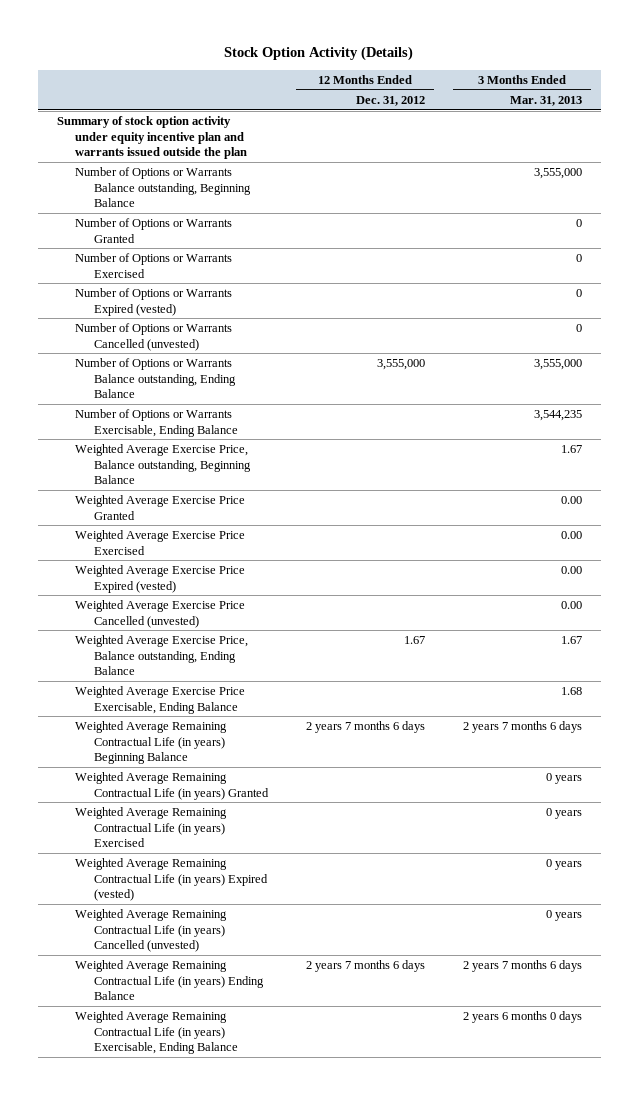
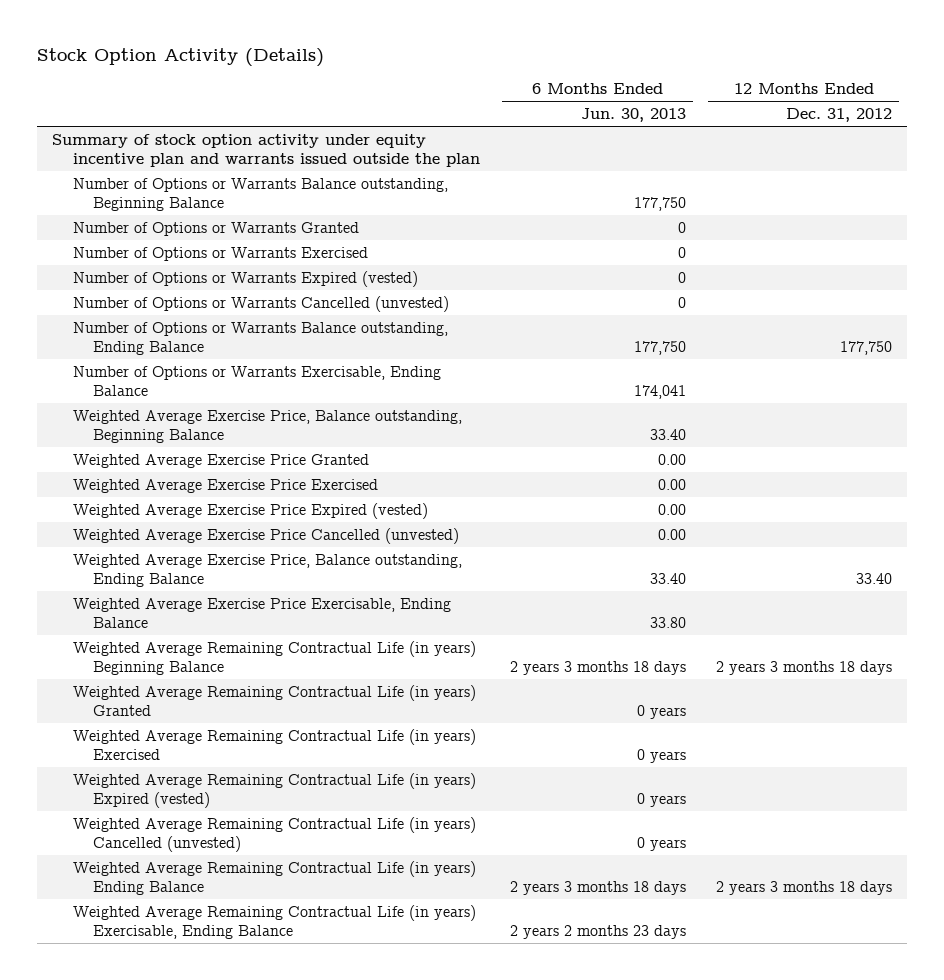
- | 12 Months Ended Dec. 31, 2012 | 3 Months Ended Mar. 31, 2013
+ | 6 Months Ended Jun. 30, 2013 | 12 Months Ended Dec. 31, 2012
- Number of Options or Warrants Balance outstanding, Ending Balance | 3,555,000 | 3,555,000
+ Number of Options or Warrants Balance outstanding, Ending Balance | 177,750 | 177,750
- Weighted Average Exercise Price, Balance outstanding, Ending Balance | 1.67 | 1.67
+ Weighted Average Exercise Price, Balance outstanding, Ending Balance | 33.40 | 33.40
- Weighted Average Remaining Contractual Life (in years) Beginning Balance | 2 years 7 months 6 days | 2 years 7 months 6 days
+ Weighted Average Remaining Contractual Life (in years) Beginning Balance | 2 years 3 months 18 days | 2 years 3 months 18 days
- Weighted Average Remaining Contractual Life (in years) Ending Balance | 2 years 7 months 6 days | 2 years 7 months 6 days
+ Weighted Average Remaining Contractual Life (in years) Ending Balance | 2 years 3 months 18 days | 2 years 3 months 18 days

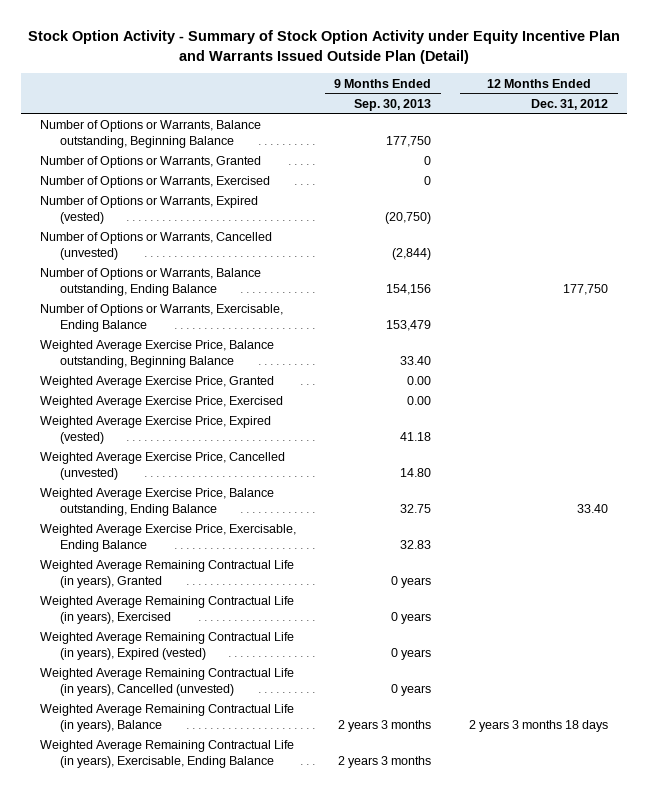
- Stock Option Activity (Details)
+ Stock Option Activity - Summary of Stock Option Activity under Equity Incentive Plan and Warrants Issued Outside Plan (Detail)
- | 6 Months Ended Jun. 30, 2013 | 12 Months Ended Dec. 31, 2012
+ | 9 Months Ended Sep. 30, 2013 | 12 Months Ended Dec. 31, 2012
- Summary of stock option activity under equity incentive plan and warrants issued outside the plan
- Number of Options or Warrants Balance outstanding, Beginning Balance | 177,750 |
- Number of Options or Warrants Granted | 0 |
- Number of Options or Warrants Exercised | 0 |
- Number of Options or Warrants Expired (vested) | 0 |
- Number of Options or Warrants Cancelled (unvested) | 0 |
- Number of Options or Warrants Balance outstanding, Ending Balance | 177,750 | 177,750
- Number of Options or Warrants Exercisable, Ending Balance | 174,041 |
+ Number of Options or Warrants, Balance outstanding, Beginning Balance | 177,750 |
+ Number of Options or Warrants, Granted | 0 |
+ Number of Options or Warrants, Exercised | 0 |
+ Number of Options or Warrants, Expired (vested) | (20,750) |
+ Number of Options or Warrants, Cancelled (unvested) | (2,844) |
+ Number of Options or Warrants, Balance outstanding, Ending Balance | 154,156 | 177,750
+ Number of Options or Warrants, Exercisable, Ending Balance | 153,479 |
- Weighted Average Exercise Price Granted | 0.00 |
- Weighted Average Exercise Price Exercised | 0.00 |
- Weighted Average Exercise Price Expired (vested) | 0.00 |
- Weighted Average Exercise Price Cancelled (unvested) | 0.00 |
+ Weighted Average Exercise Price, Granted | 0.00 |
+ Weighted Average Exercise Price, Exercised | 0.00 |
+ Weighted Average Exercise Price, Expired (vested) | 41.18 |
+ Weighted Average Exercise Price, Cancelled (unvested) | 14.80 |
- Weighted Average Exercise Price Exercisable, Ending Balance | 33.80 |
- Weighted Average Remaining Contractual Life (in years) Beginning Balance | 2 years 3 months 18 days | 2 years 3 months 18 days
- Weighted Average Remaining Contractual Life (in years) Granted | 0 years |
- Weighted Average Remaining Contractual Life (in years) Exercised | 0 years |
- Weighted Average Remaining Contractual Life (in years) Expired (vested) | 0 years |
- Weighted Average Remaining Contractual Life (in years) Cancelled (unvested) | 0 years |
- Weighted Average Remaining Contractual Life (in years) Ending Balance | 2 years 3 months 18 days | 2 years 3 months 18 days
- Weighted Average Remaining Contractual Life (in years) Exercisable, Ending Balance | 2 years 2 months 23 days |
+ Weighted Average Exercise Price, Exercisable, Ending Balance | 32.83 |
+ Weighted Average Remaining Contractual Life (in years), Granted | 0 years |
+ Weighted Average Remaining Contractual Life (in years), Exercised | 0 years |
+ Weighted Average Remaining Contractual Life (in years), Expired (vested) | 0 years |
+ Weighted Average Remaining Contractual Life (in years), Cancelled (unvested) | 0 years |
+ Weighted Average Remaining Contractual Life (in years), Balance | 2 years 3 months | 2 years 3 months 18 days
+ Weighted Average Remaining Contractual Life (in years), Exercisable, Ending Balance | 2 years 3 months |

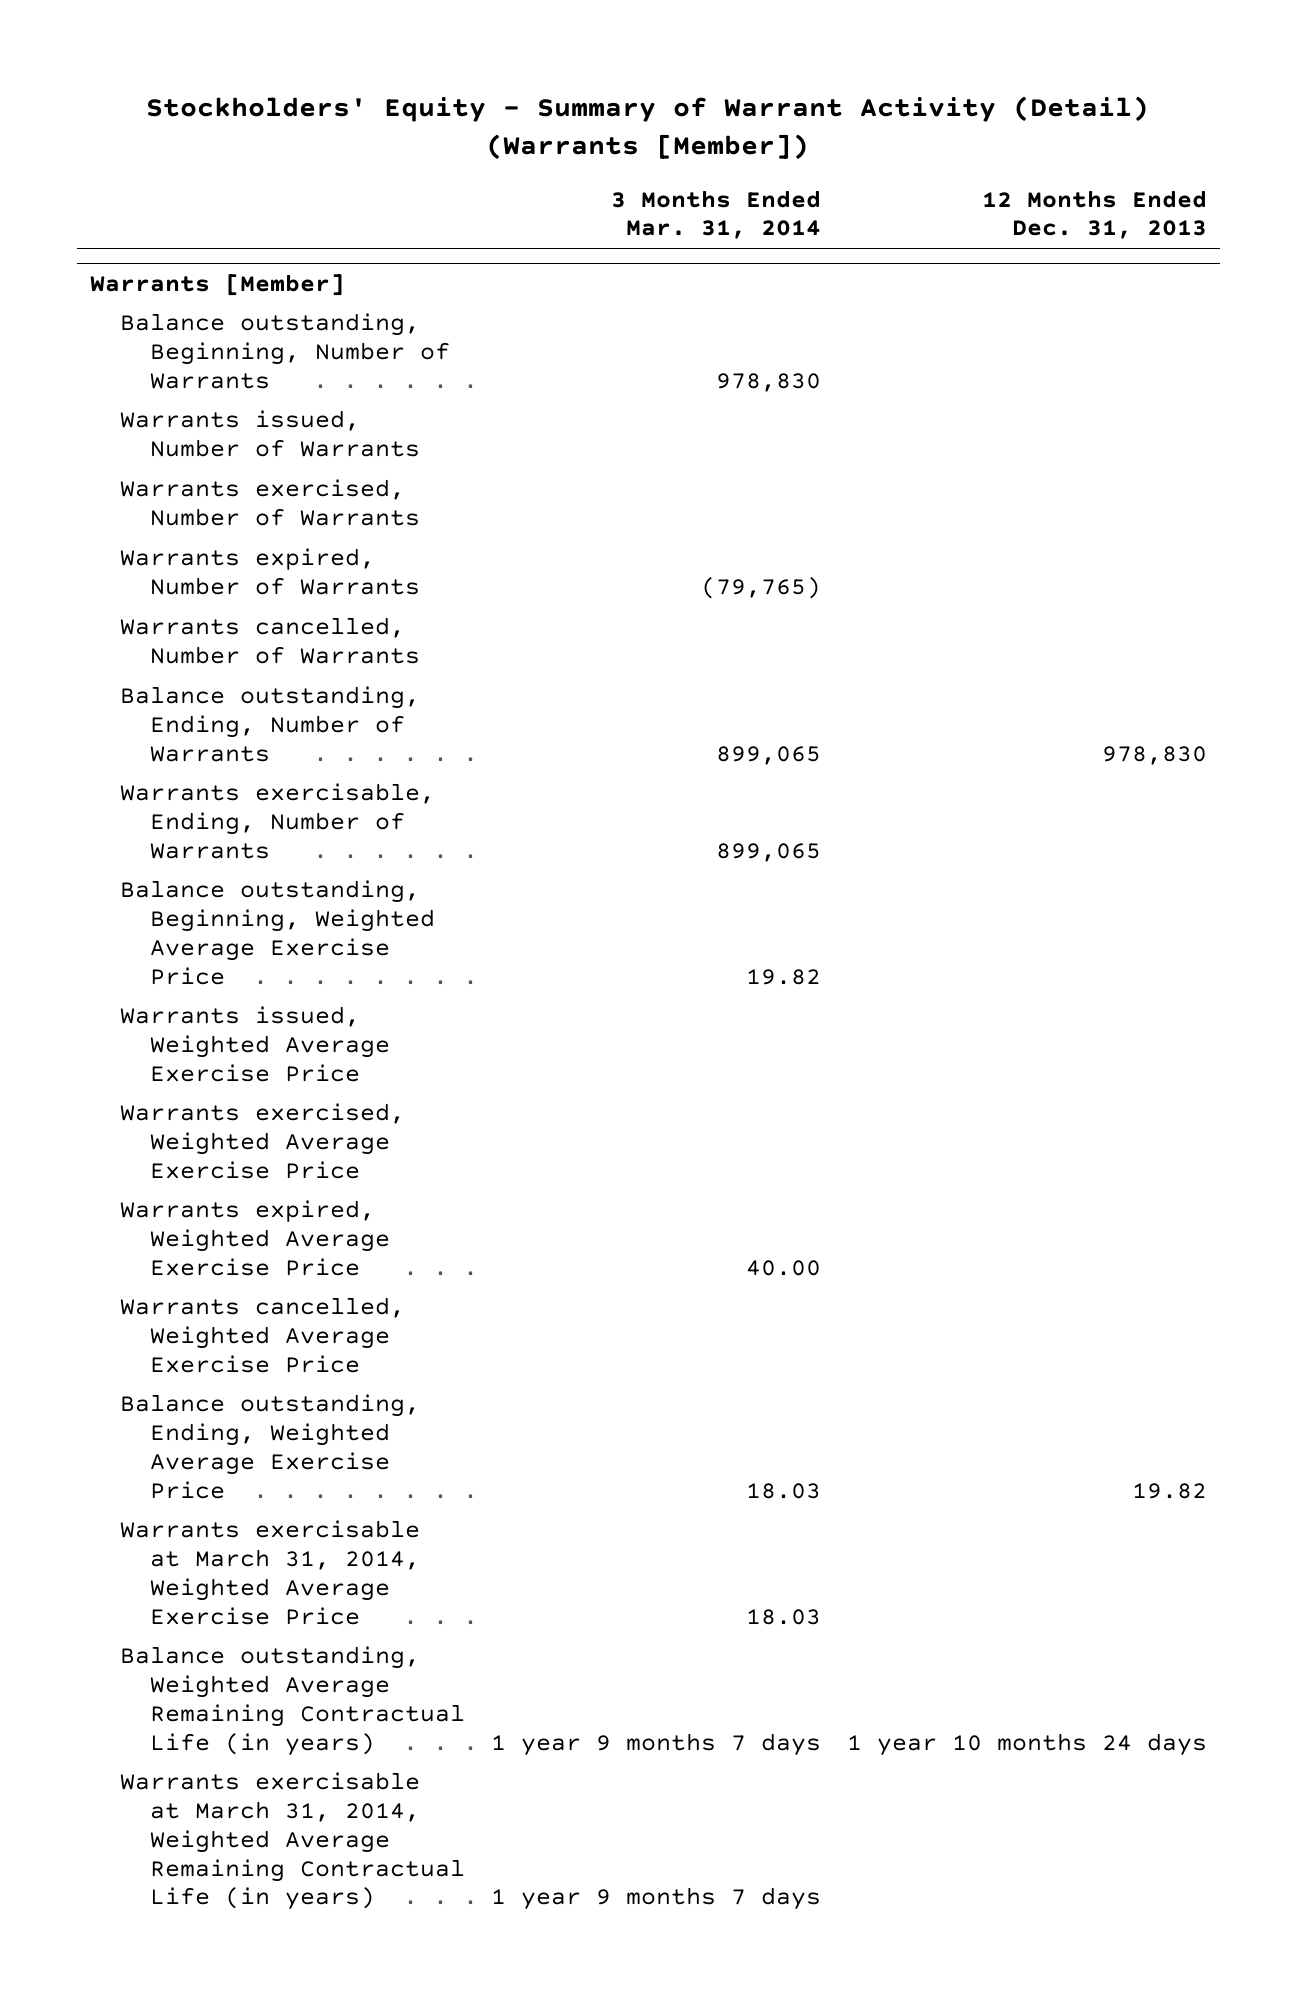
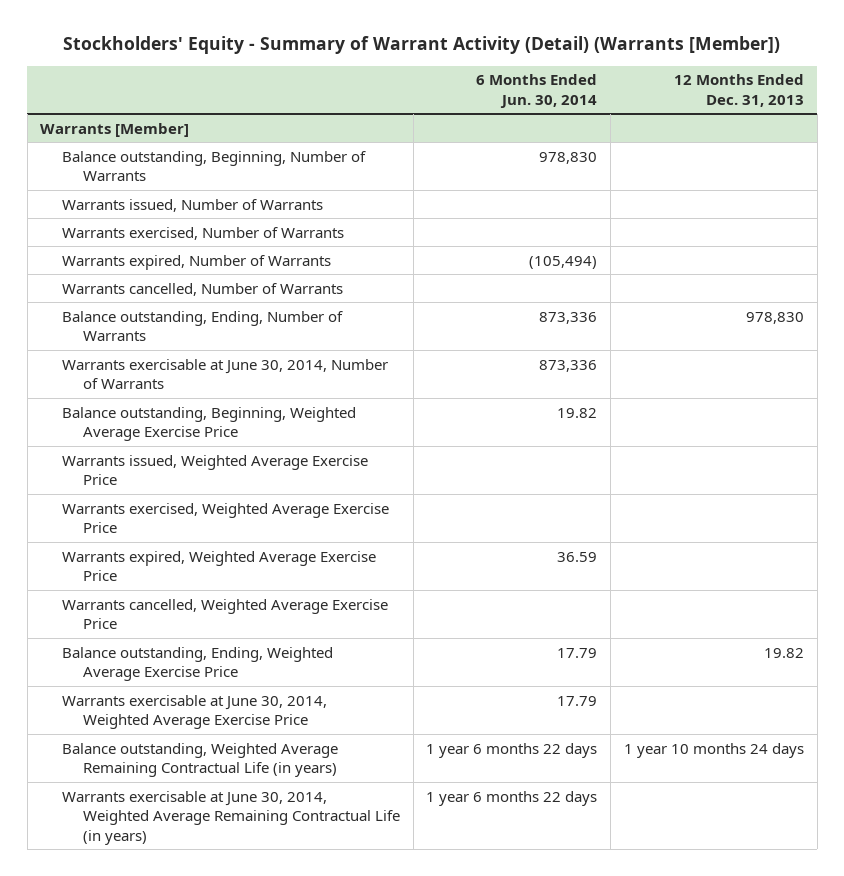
- | 3 Months Ended Mar. 31, 2014 | 12 Months Ended Dec. 31, 2013
+ | 6 Months Ended Jun. 30, 2014 | 12 Months Ended Dec. 31, 2013
@ Warrants [Member]
- Warrants exercisable, Ending, Number of Warrants | 899,065 |
+ Warrants exercisable at June 30, 2014, Number of Warrants | 873,336 |
- Warrants exercisable at March 31, 2014, Weighted Average Exercise Price | 18.03 |
+ Warrants exercisable at June 30, 2014, Weighted Average Exercise Price | 17.79 |
- Warrants exercisable at March 31, 2014, Weighted Average Remaining Contractual Life (in years) | 1 year 9 months 7 days |
+ Warrants exercisable at June 30, 2014, Weighted Average Remaining Contractual Life (in years) | 1 year 6 months 22 days |

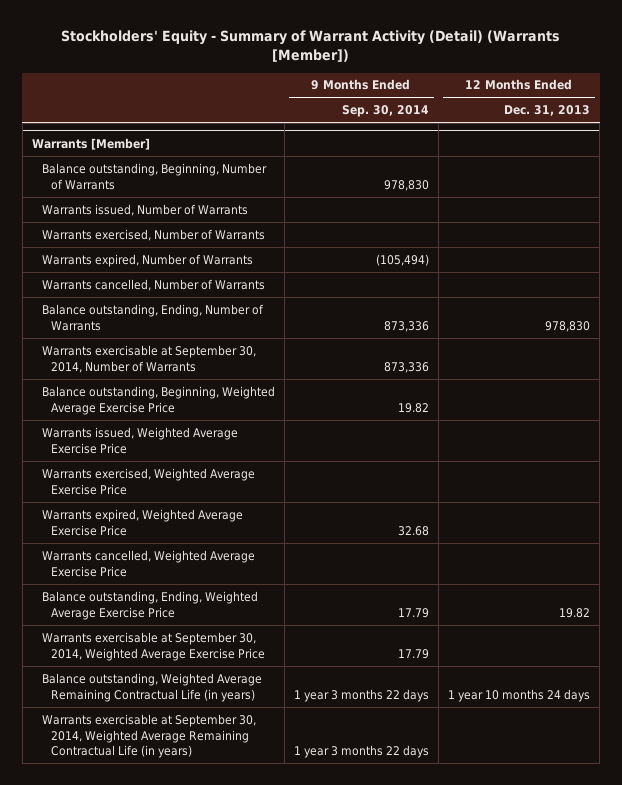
- | 6 Months Ended Jun. 30, 2014 | 12 Months Ended Dec. 31, 2013
+ | 9 Months Ended Sep. 30, 2014 | 12 Months Ended Dec. 31, 2013
@ Warrants [Member]
- Warrants exercisable at June 30, 2014, Number of Warrants | 873,336 |
+ Warrants exercisable at September 30, 2014, Number of Warrants | 873,336 |
- Warrants exercisable at June 30, 2014, Weighted Average Exercise Price | 17.79 |
+ Warrants exercisable at September 30, 2014, Weighted Average Exercise Price | 17.79 |
- Warrants exercisable at June 30, 2014, Weighted Average Remaining Contractual Life (in years) | 1 year 6 months 22 days |
+ Warrants exercisable at September 30, 2014, Weighted Average Remaining Contractual Life (in years) | 1 year 3 months 22 days |

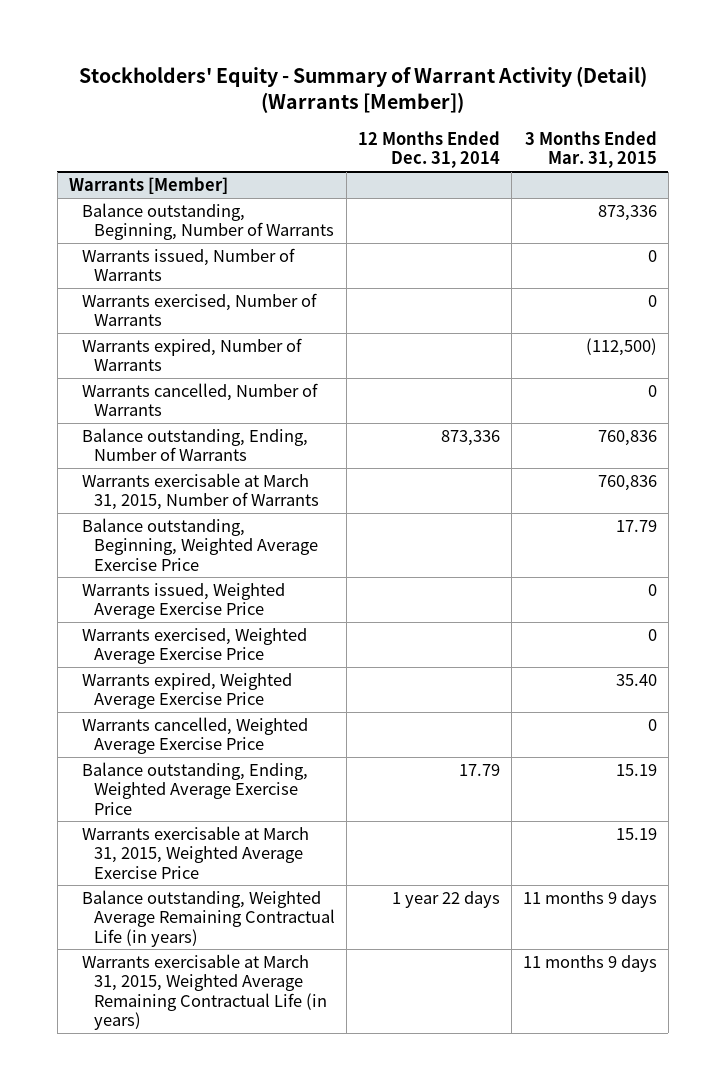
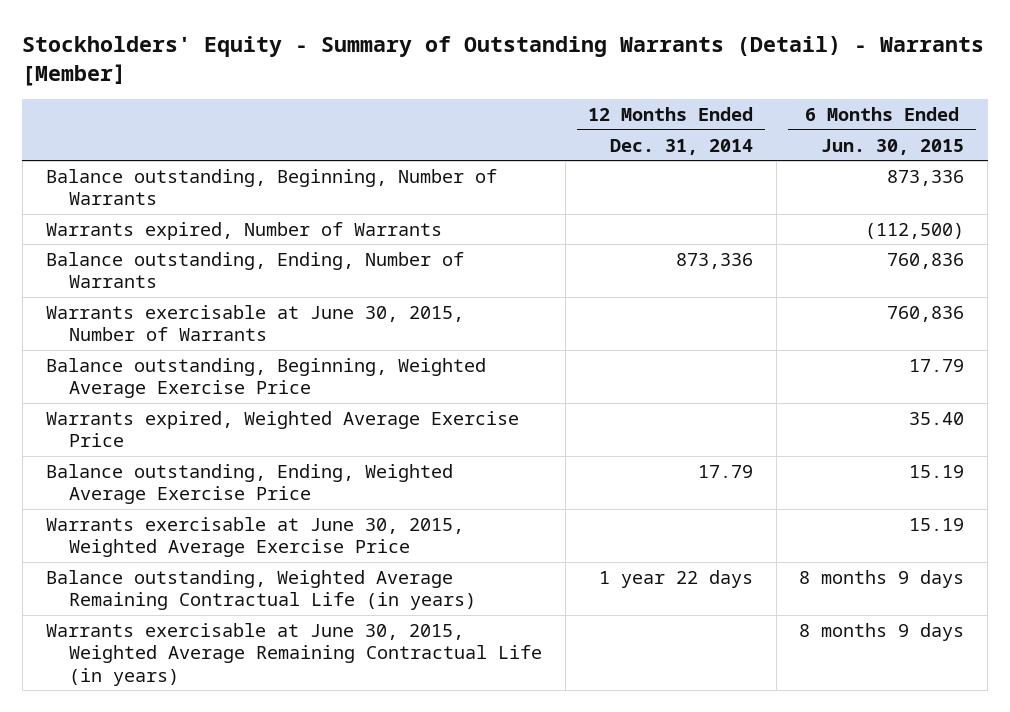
- Stockholders' Equity - Summary of Warrant Activity (Detail) (Warrants [Member])
+ Stockholders' Equity - Summary of Outstanding Warrants (Detail) - Warrants [Member]
- | 12 Months Ended Dec. 31, 2014 | 3 Months Ended Mar. 31, 2015
+ | 12 Months Ended Dec. 31, 2014 | 6 Months Ended Jun. 30, 2015
- Warrants [Member]
- Warrants issued, Number of Warrants | | 0
- Warrants exercised, Number of Warrants | | 0
- Warrants cancelled, Number of Warrants | | 0
- Warrants exercisable at March 31, 2015, Number of Warrants | | 760,836
+ Warrants exercisable at June 30, 2015, Number of Warrants | | 760,836
- Warrants issued, Weighted Average Exercise Price | | 0
- Warrants exercised, Weighted Average Exercise Price | | 0
- Warrants cancelled, Weighted Average Exercise Price | | 0
- Warrants exercisable at March 31, 2015, Weighted Average Exercise Price | | 15.19
+ Warrants exercisable at June 30, 2015, Weighted Average Exercise Price | | 15.19
- Warrants exercisable at March 31, 2015, Weighted Average Remaining Contractual Life (in years) | | 11 months 9 days
+ Warrants exercisable at June 30, 2015, Weighted Average Remaining Contractual Life (in years) | | 8 months 9 days

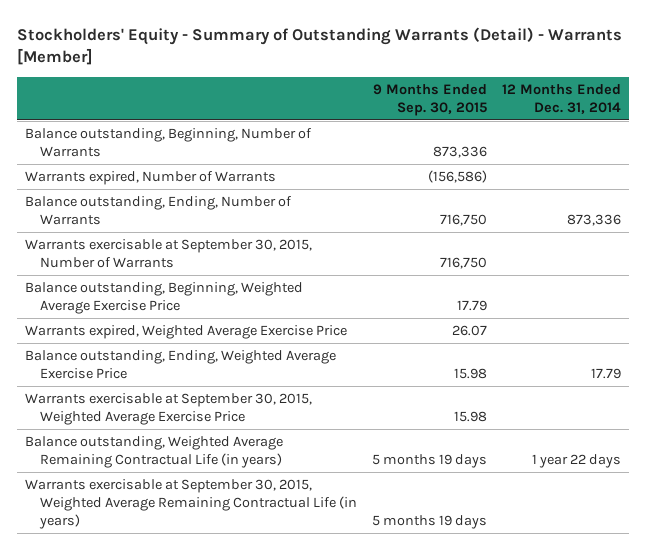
- | 12 Months Ended Dec. 31, 2014 | 6 Months Ended Jun. 30, 2015
+ | 9 Months Ended Sep. 30, 2015 | 12 Months Ended Dec. 31, 2014
- Warrants exercisable at June 30, 2015, Number of Warrants | | 760,836
+ Warrants exercisable at September 30, 2015, Number of Warrants | 716,750 |
- Warrants exercisable at June 30, 2015, Weighted Average Exercise Price | | 15.19
+ Warrants exercisable at September 30, 2015, Weighted Average Exercise Price | 15.98 |
- Warrants exercisable at June 30, 2015, Weighted Average Remaining Contractual Life (in years) | | 8 months 9 days
+ Warrants exercisable at September 30, 2015, Weighted Average Remaining Contractual Life (in years) | 5 months 19 days |

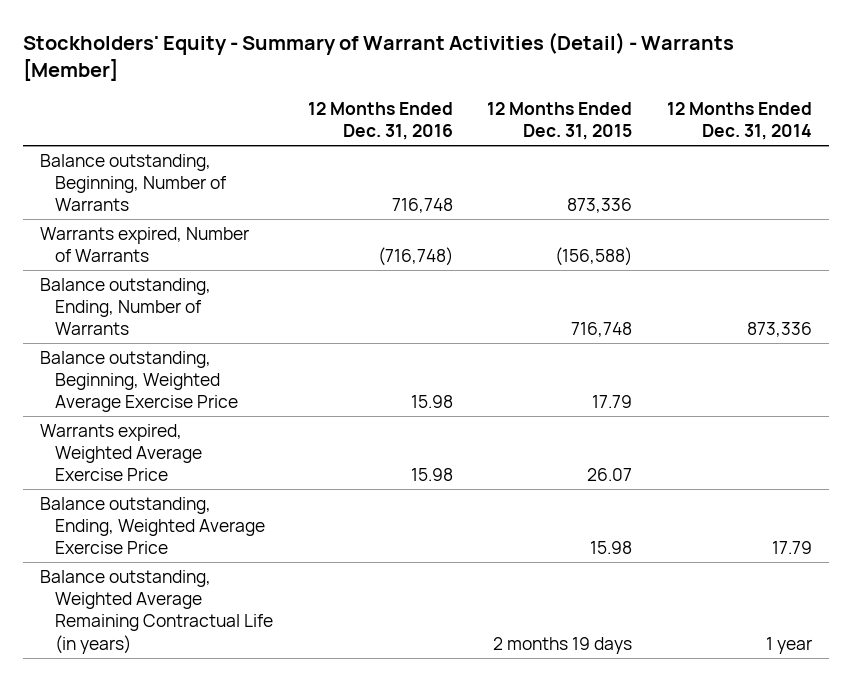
- Stockholders' Equity - Summary of Outstanding Warrants (Detail) - Warrants [Member]
+ Stockholders' Equity - Summary of Warrant Activities (Detail) - Warrants [Member]
- | 9 Months Ended Sep. 30, 2015 | 12 Months Ended Dec. 31, 2014
+ | 12 Months Ended Dec. 31, 2016 | 12 Months Ended Dec. 31, 2015 | 12 Months Ended Dec. 31, 2014
- Warrants exercisable at September 30, 2015, Number of Warrants | 716,750 |
- Warrants exercisable at September 30, 2015, Weighted Average Exercise Price | 15.98 |
- Balance outstanding, Weighted Average Remaining Contractual Life (in years) | 5 months 19 days | 1 year 22 days
- Warrants exercisable at September 30, 2015, Weighted Average Remaining Contractual Life (in years) | 5 months 19 days |
+ Balance outstanding, Weighted Average Remaining Contractual Life (in years) | | 2 months 19 days | 1 year

